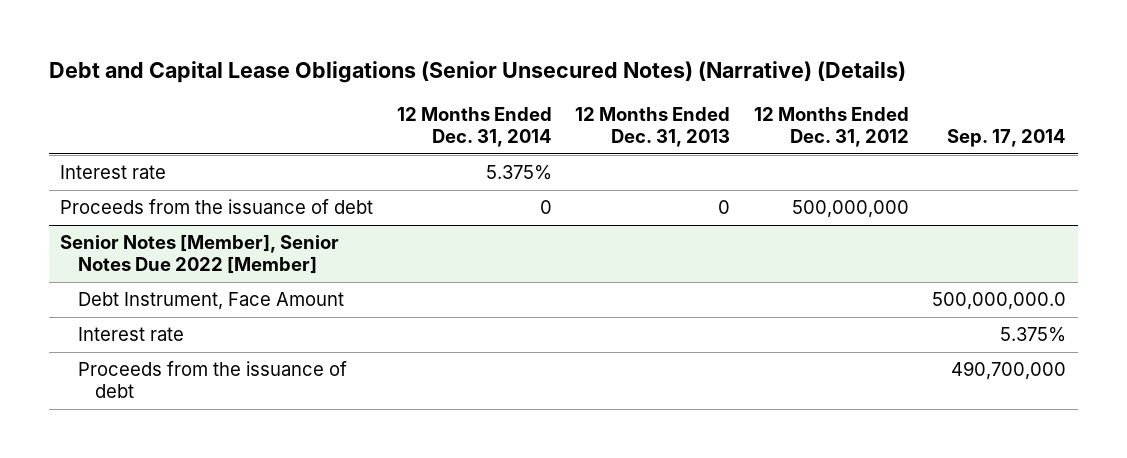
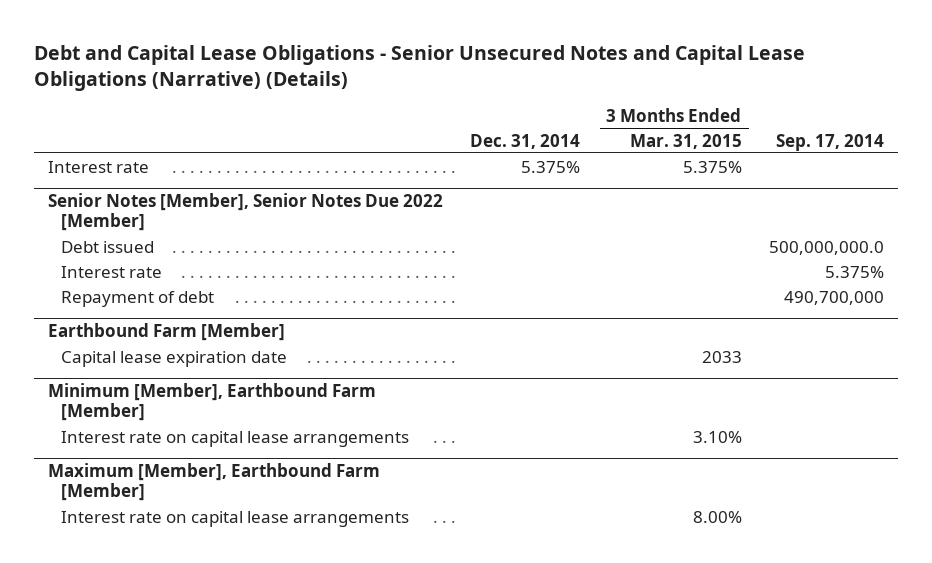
- Debt and Capital Lease Obligations (Senior Unsecured Notes) (Narrative) (Details)
+ Debt and Capital Lease Obligations - Senior Unsecured Notes and Capital Lease Obligations (Narrative) (Details)
- | 12 Months Ended Dec. 31, 2014 | 12 Months Ended Dec. 31, 2013 | 12 Months Ended Dec. 31, 2012 | Sep. 17, 2014
+ | Dec. 31, 2014 | 3 Months Ended Mar. 31, 2015 | Sep. 17, 2014
- Proceeds from the issuance of debt | 0 | 0 | 500,000,000 |
@ Senior Notes [Member], Senior Notes Due 2022 [Member]
- Debt Instrument, Face Amount | | | | 500,000,000.0
+ Debt issued | | | 500,000,000.0
- Proceeds from the issuance of debt | | | | 490,700,000
+ Repayment of debt | | | 490,700,000
+ Earthbound Farm [Member]
+ Capital lease expiration date | | 2033 |
+ Minimum [Member], Earthbound Farm [Member]
+ Interest rate on capital lease arrangements | | 3.10% |
+ Maximum [Member], Earthbound Farm [Member]
+ Interest rate on capital lease arrangements | | 8.00% |

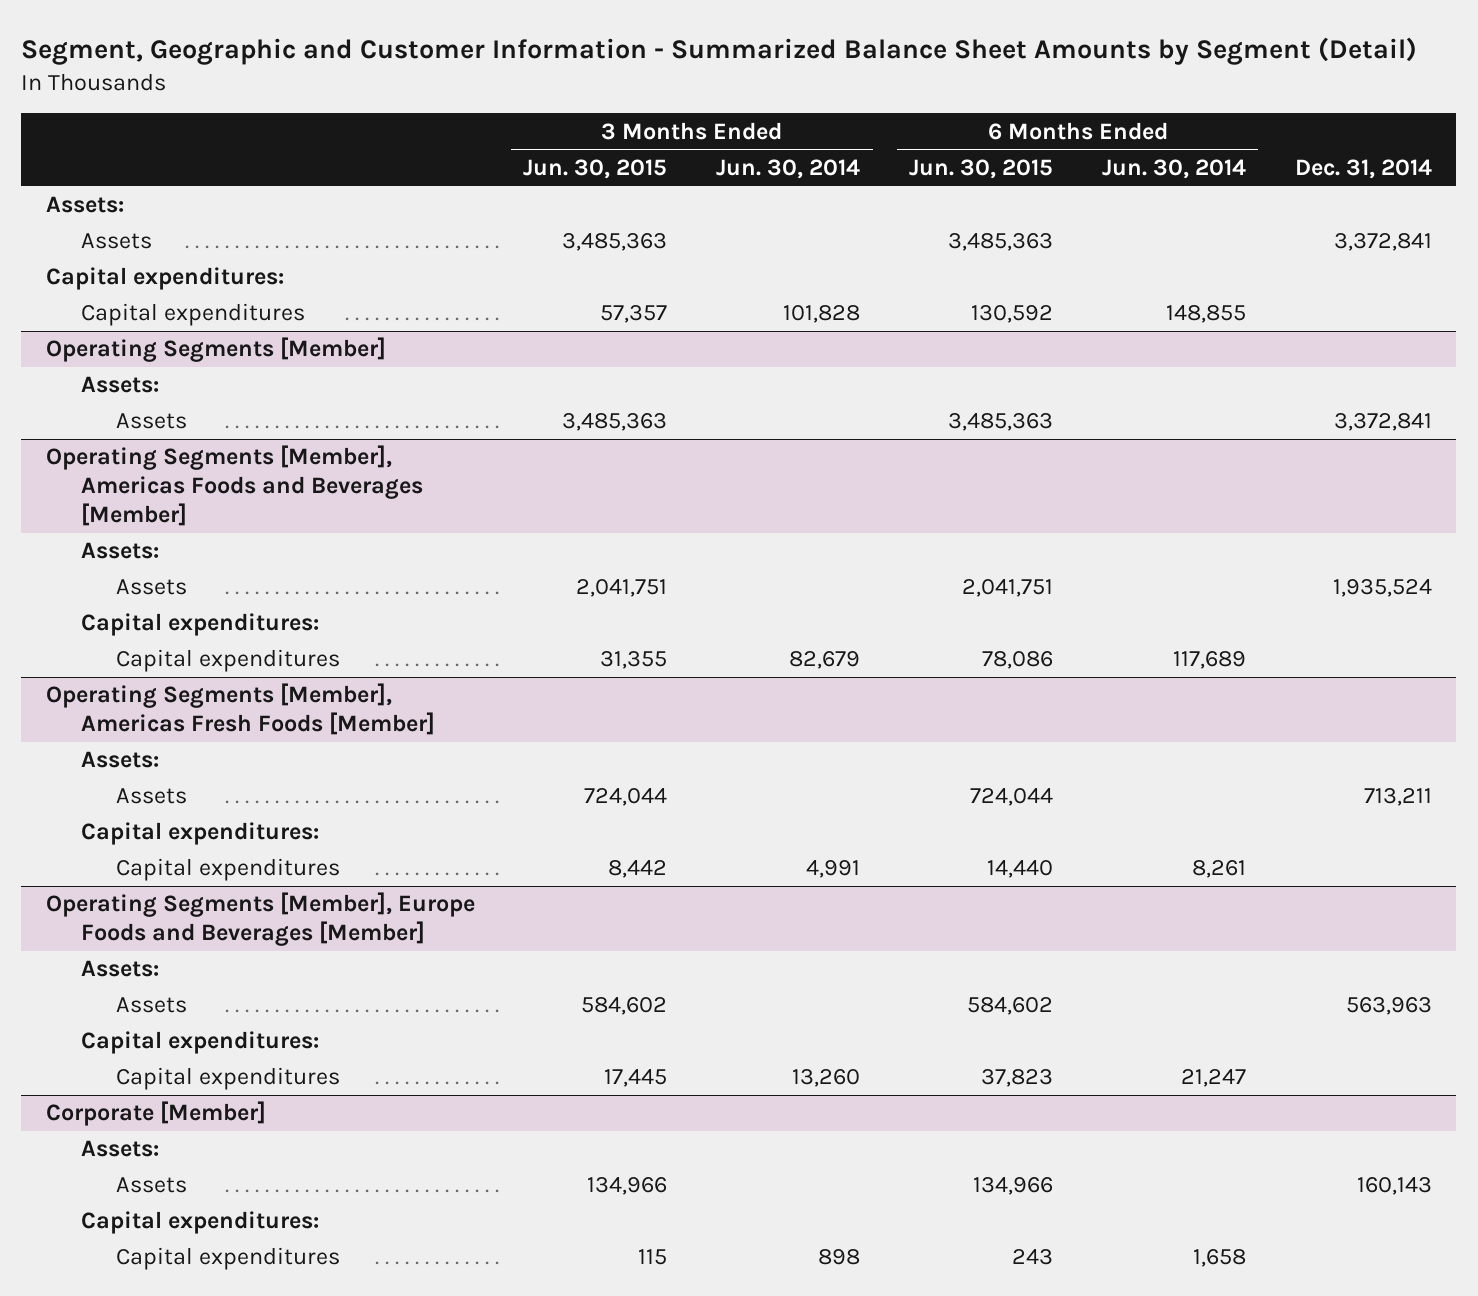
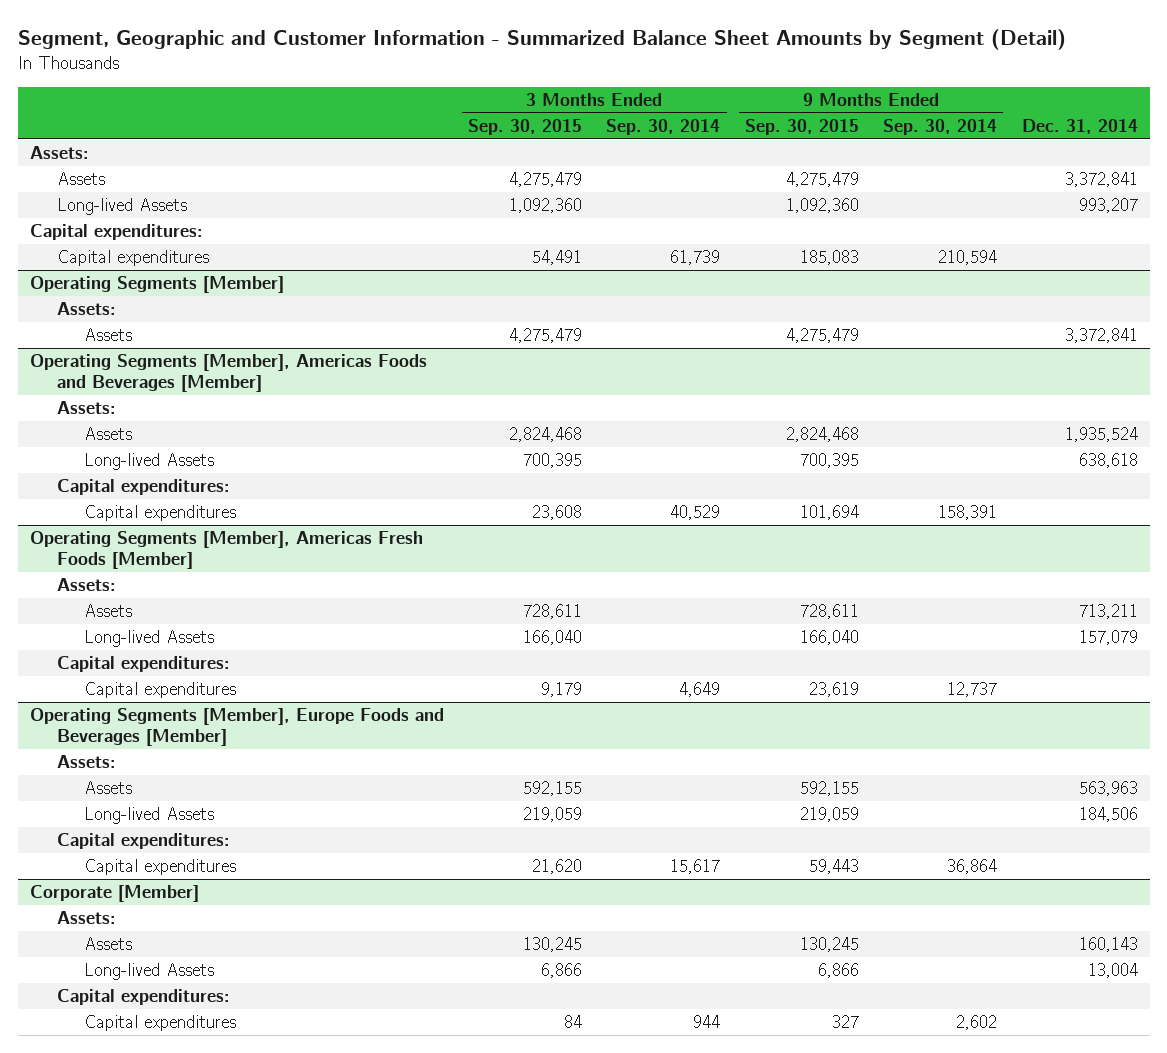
- | 3 Months Ended Jun. 30, 2015 | 3 Months Ended Jun. 30, 2014 | 6 Months Ended Jun. 30, 2015 | 6 Months Ended Jun. 30, 2014 | Dec. 31, 2014
+ | 3 Months Ended Sep. 30, 2015 | 3 Months Ended Sep. 30, 2014 | 9 Months Ended Sep. 30, 2015 | 9 Months Ended Sep. 30, 2014 | Dec. 31, 2014
+ Long-lived Assets | 1,092,360 | | 1,092,360 | | 993,207
@ Operating Segments [Member], Americas Foods and Beverages [Member]
+ Long-lived Assets | 700,395 | | 700,395 | | 638,618
@ Operating Segments [Member], Americas Fresh Foods [Member]
+ Long-lived Assets | 166,040 | | 166,040 | | 157,079
@ Operating Segments [Member], Europe Foods and Beverages [Member]
+ Long-lived Assets | 219,059 | | 219,059 | | 184,506
@ Corporate [Member]
+ Long-lived Assets | 6,866 | | 6,866 | | 13,004

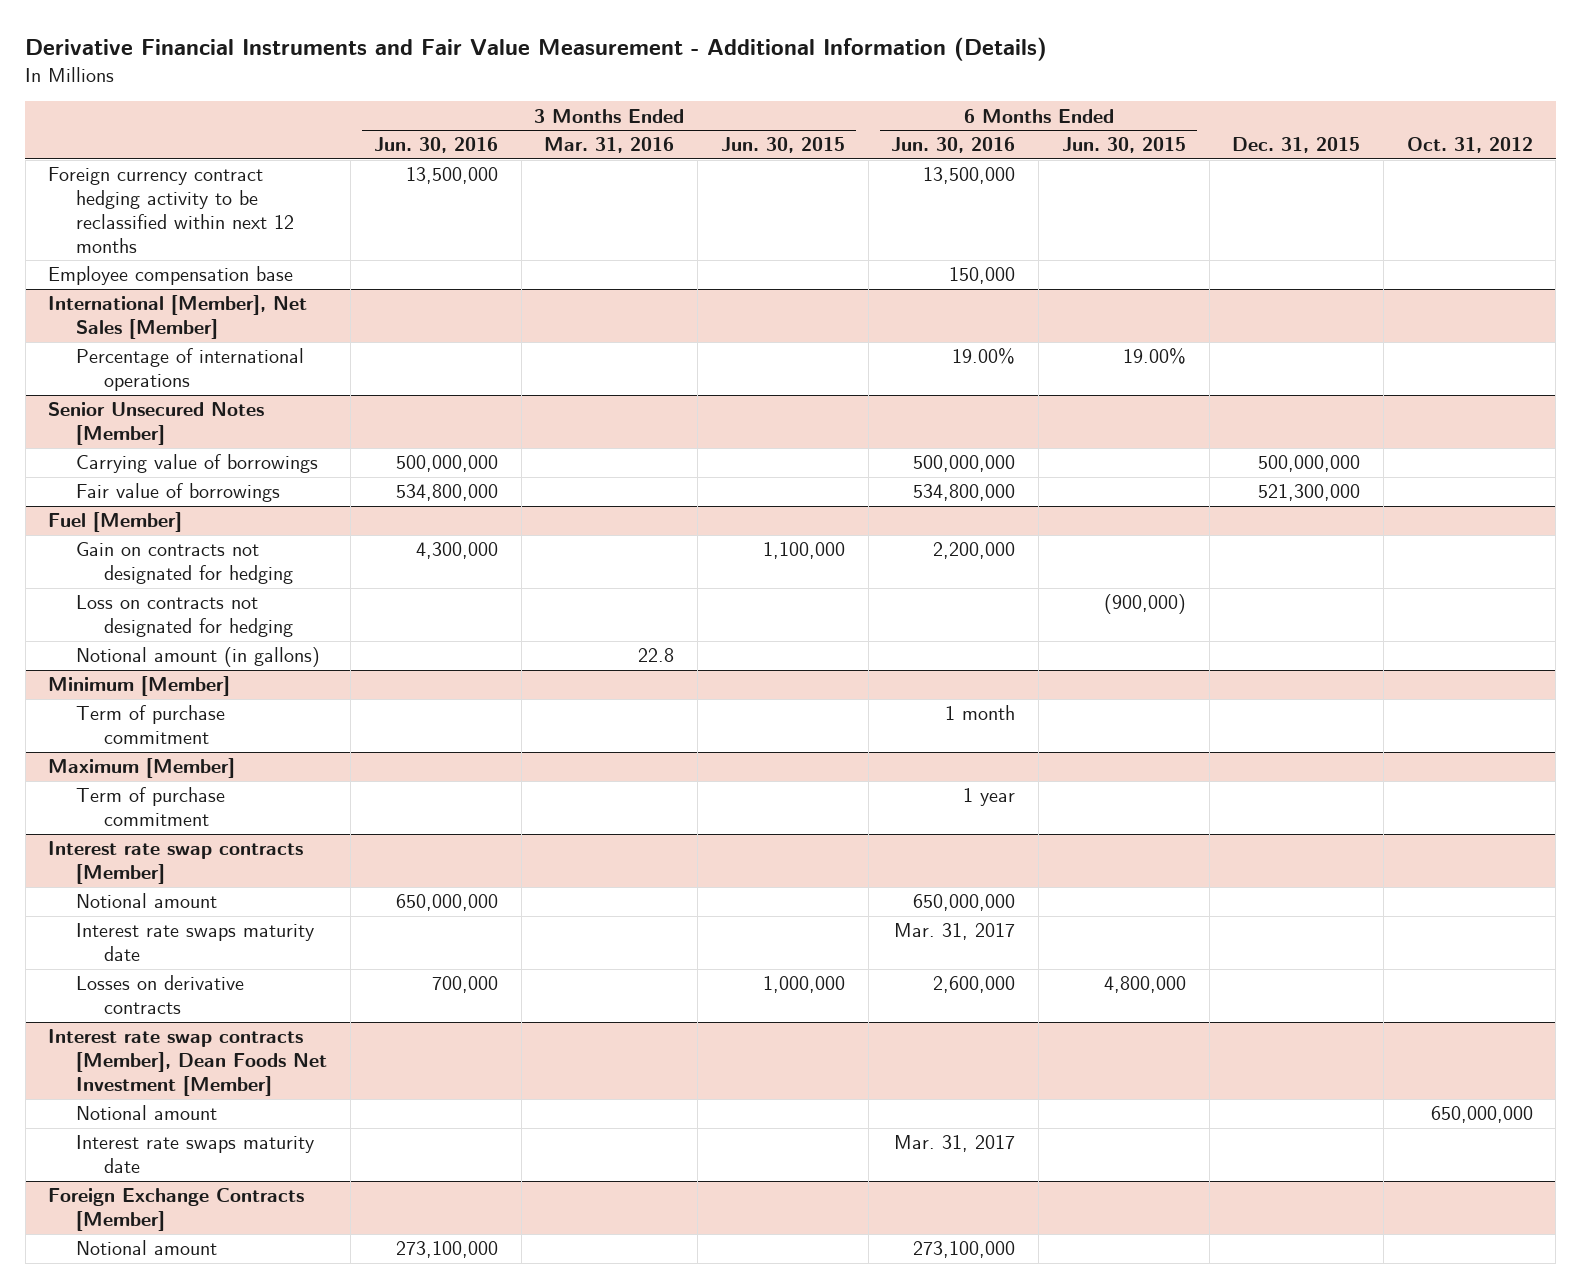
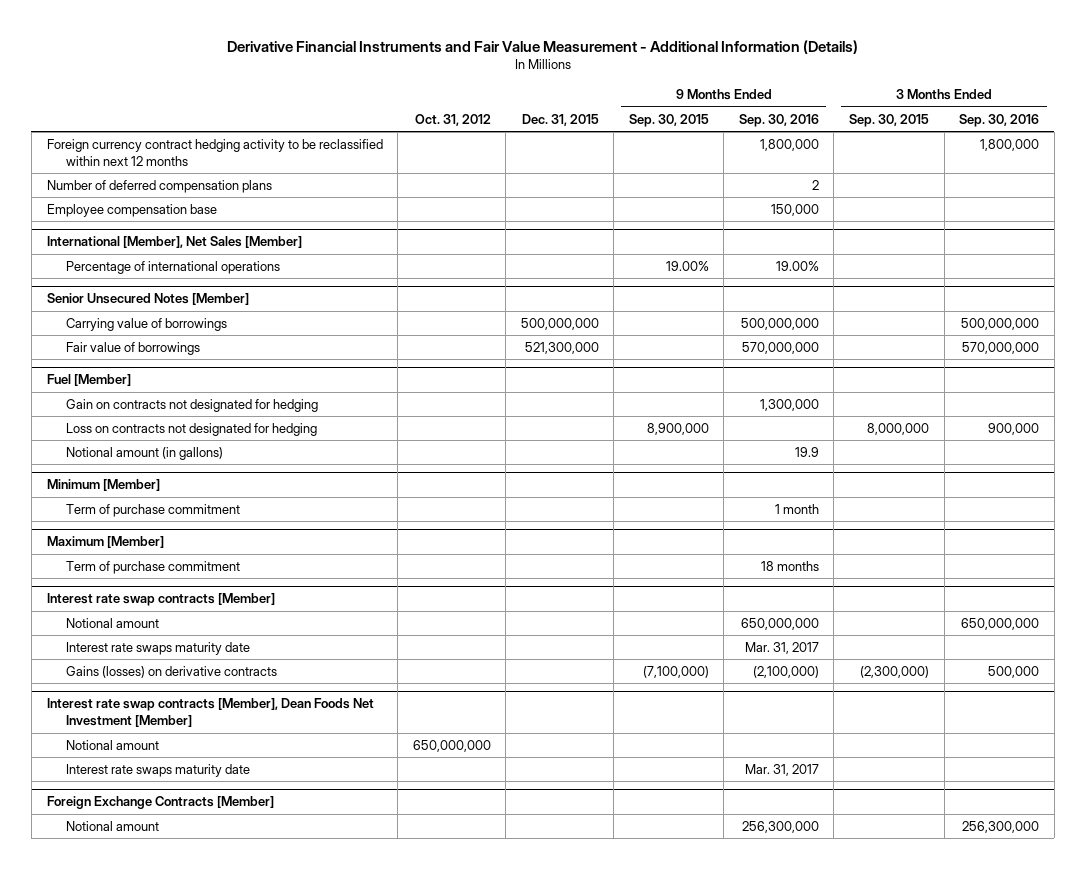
- | 3 Months Ended Jun. 30, 2016 | 3 Months Ended Mar. 31, 2016 | 3 Months Ended Jun. 30, 2015 | 6 Months Ended Jun. 30, 2016 | 6 Months Ended Jun. 30, 2015 | Dec. 31, 2015 | Oct. 31, 2012
+ | Oct. 31, 2012 | Dec. 31, 2015 | 9 Months Ended Sep. 30, 2015 | 9 Months Ended Sep. 30, 2016 | 3 Months Ended Sep. 30, 2015 | 3 Months Ended Sep. 30, 2016
+ Number of deferred compensation plans | | | | 2 | |
@ Interest rate swap contracts [Member]
- Losses on derivative contracts | 700,000 | | 1,000,000 | 2,600,000 | 4,800,000 | |
+ Gains (losses) on derivative contracts | | | (7,100,000) | (2,100,000) | (2,300,000) | 500,000

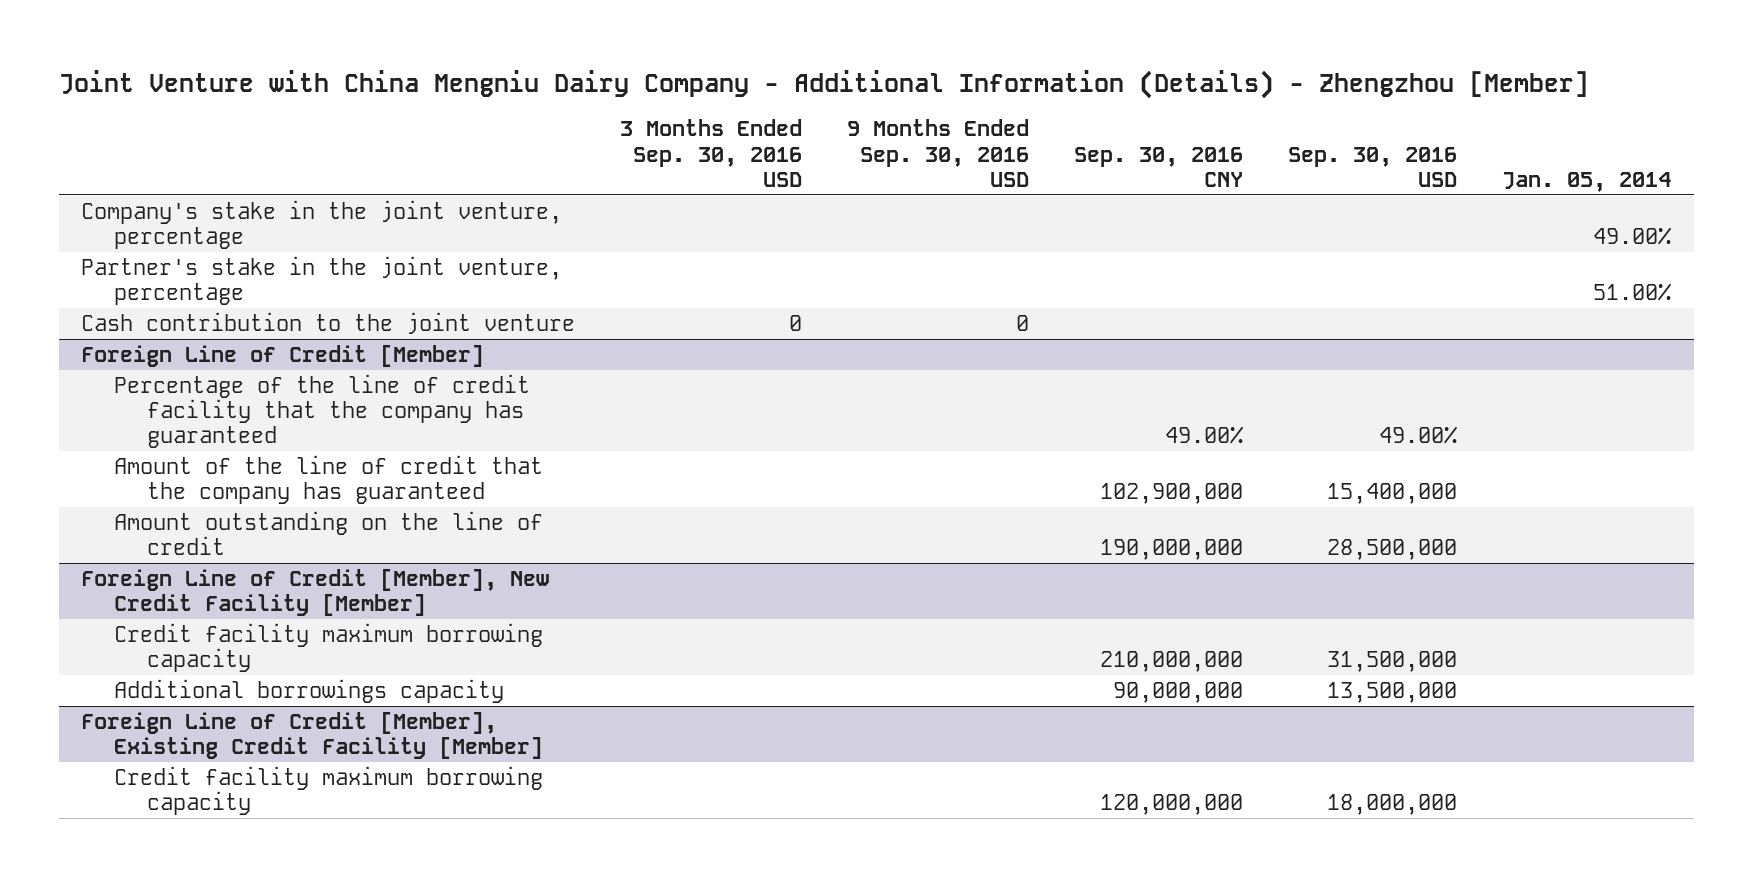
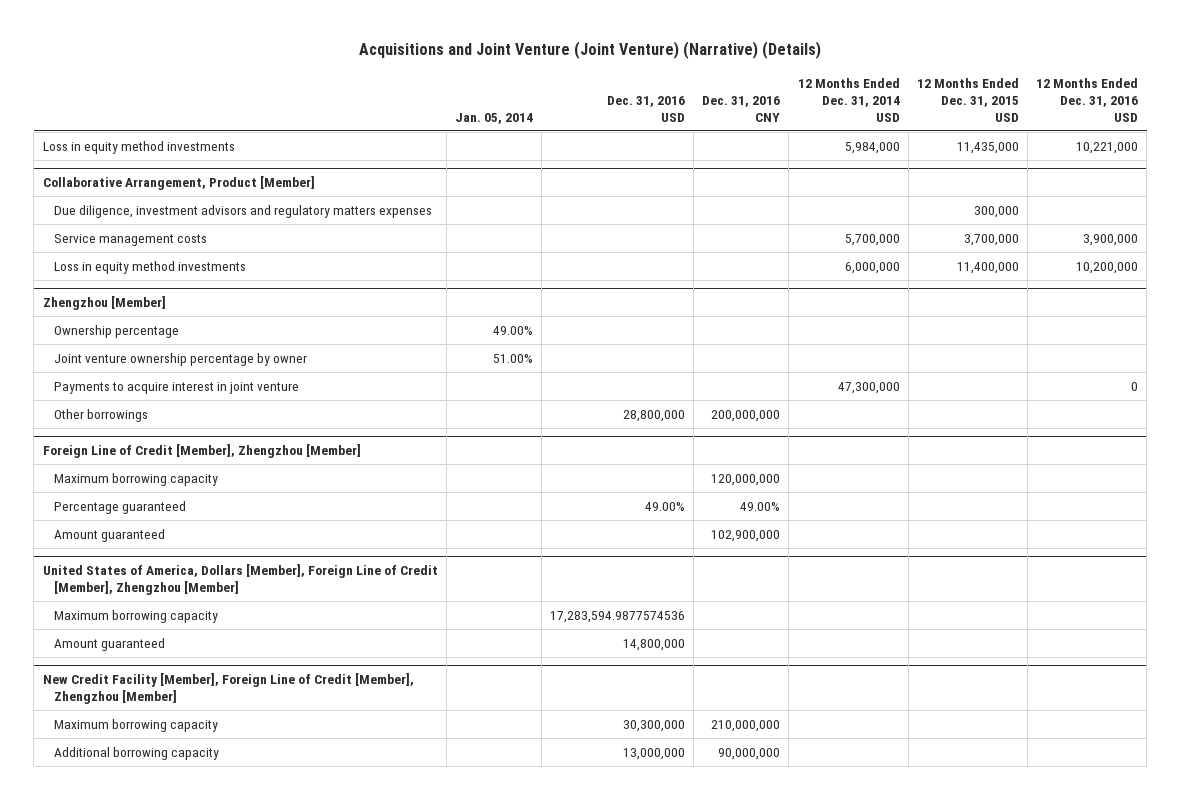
- Joint Venture with China Mengniu Dairy Company - Additional Information (Details) - Zhengzhou [Member]
+ Acquisitions and Joint Venture (Joint Venture) (Narrative) (Details)
- | 3 Months Ended Sep. 30, 2016 USD | 9 Months Ended Sep. 30, 2016 USD | Sep. 30, 2016 CNY | Sep. 30, 2016 USD | Jan. 05, 2014
+ | Jan. 05, 2014 | Dec. 31, 2016 USD | Dec. 31, 2016 CNY | 12 Months Ended Dec. 31, 2014 USD | 12 Months Ended Dec. 31, 2015 USD | 12 Months Ended Dec. 31, 2016 USD
- Company's stake in the joint venture, percentage | | | | | 49.00%
- Partner's stake in the joint venture, percentage | | | | | 51.00%
- Cash contribution to the joint venture | 0 | 0 | | |
- Foreign Line of Credit [Member]
- Percentage of the line of credit facility that the company has guaranteed | | | 49.00% | 49.00% |
- Amount of the line of credit that the company has guaranteed | | | 102,900,000 | 15,400,000 |
- Amount outstanding on the line of credit | | | 190,000,000 | 28,500,000 |
- Foreign Line of Credit [Member], New Credit Facility [Member]
- Credit facility maximum borrowing capacity | | | 210,000,000 | 31,500,000 |
- Additional borrowings capacity | | | 90,000,000 | 13,500,000 |
- Foreign Line of Credit [Member], Existing Credit Facility [Member]
- Credit facility maximum borrowing capacity | | | 120,000,000 | 18,000,000 |
+ Loss in equity method investments | | | | 5,984,000 | 11,435,000 | 10,221,000
+ Collaborative Arrangement, Product [Member]
+ Due diligence, investment advisors and regulatory matters expenses | | | | | 300,000 |
+ Service management costs | | | | 5,700,000 | 3,700,000 | 3,900,000
+ Loss in equity method investments | | | | 6,000,000 | 11,400,000 | 10,200,000
+ Zhengzhou [Member]
+ Ownership percentage | 49.00% | | | | |
+ Joint venture ownership percentage by owner | 51.00% | | | | |
+ Payments to acquire interest in joint venture | | | | 47,300,000 | | 0
+ Other borrowings | | 28,800,000 | 200,000,000 | | |
+ Foreign Line of Credit [Member], Zhengzhou [Member]
+ Maximum borrowing capacity | | | 120,000,000 | | |
+ Percentage guaranteed | | 49.00% | 49.00% | | |
+ Amount guaranteed | | | 102,900,000 | | |
+ United States of America, Dollars [Member], Foreign Line of Credit [Member], Zhengzhou [Member]
+ Maximum borrowing capacity | | 17,283,594.9877574536 | | | |
+ Amount guaranteed | | 14,800,000 | | | |
+ New Credit Facility [Member], Foreign Line of Credit [Member], Zhengzhou [Member]
+ Maximum borrowing capacity | | 30,300,000 | 210,000,000 | | |
+ Additional borrowing capacity | | 13,000,000 | 90,000,000 | | |

